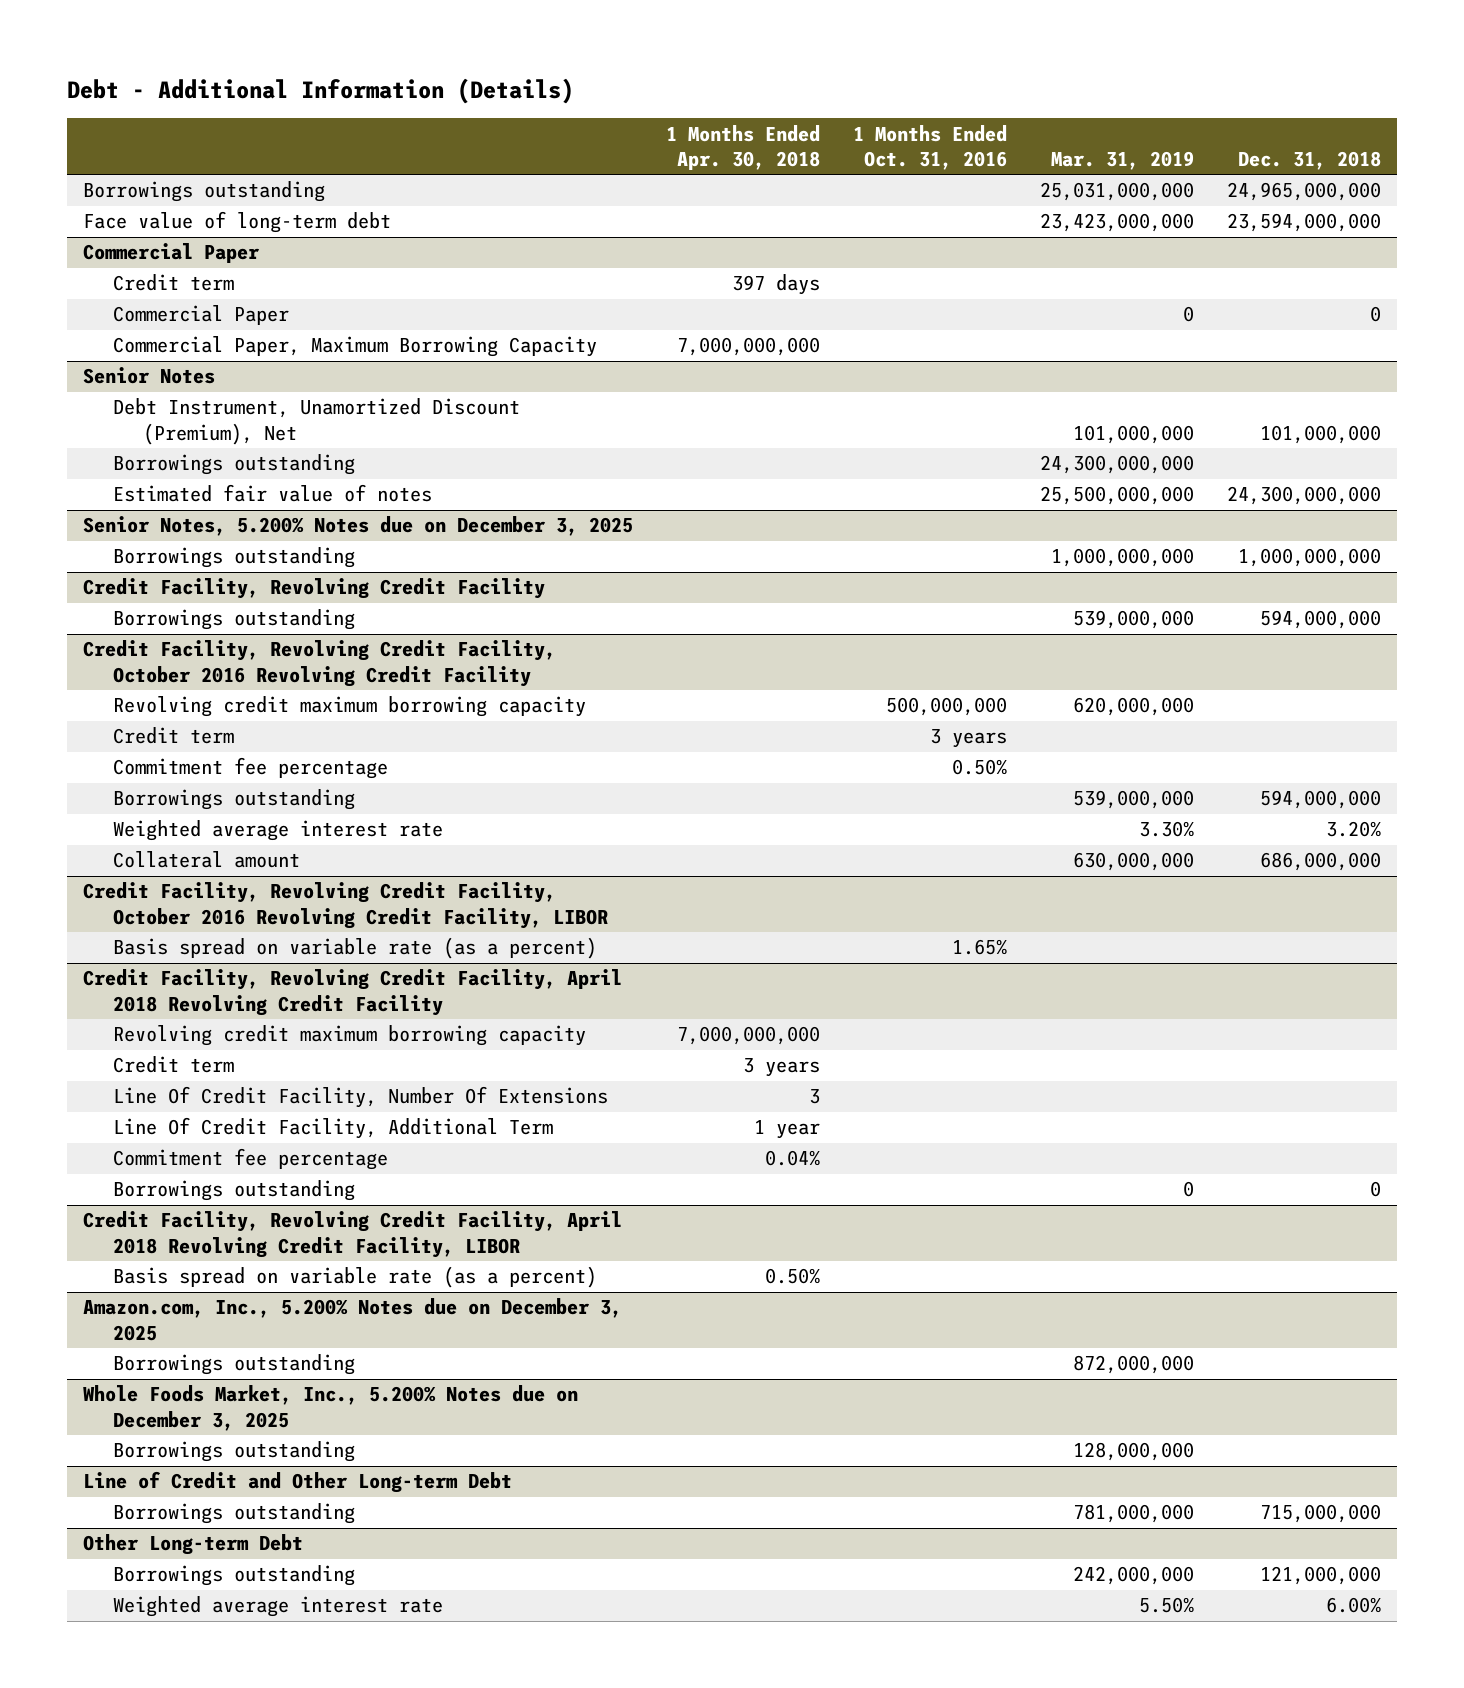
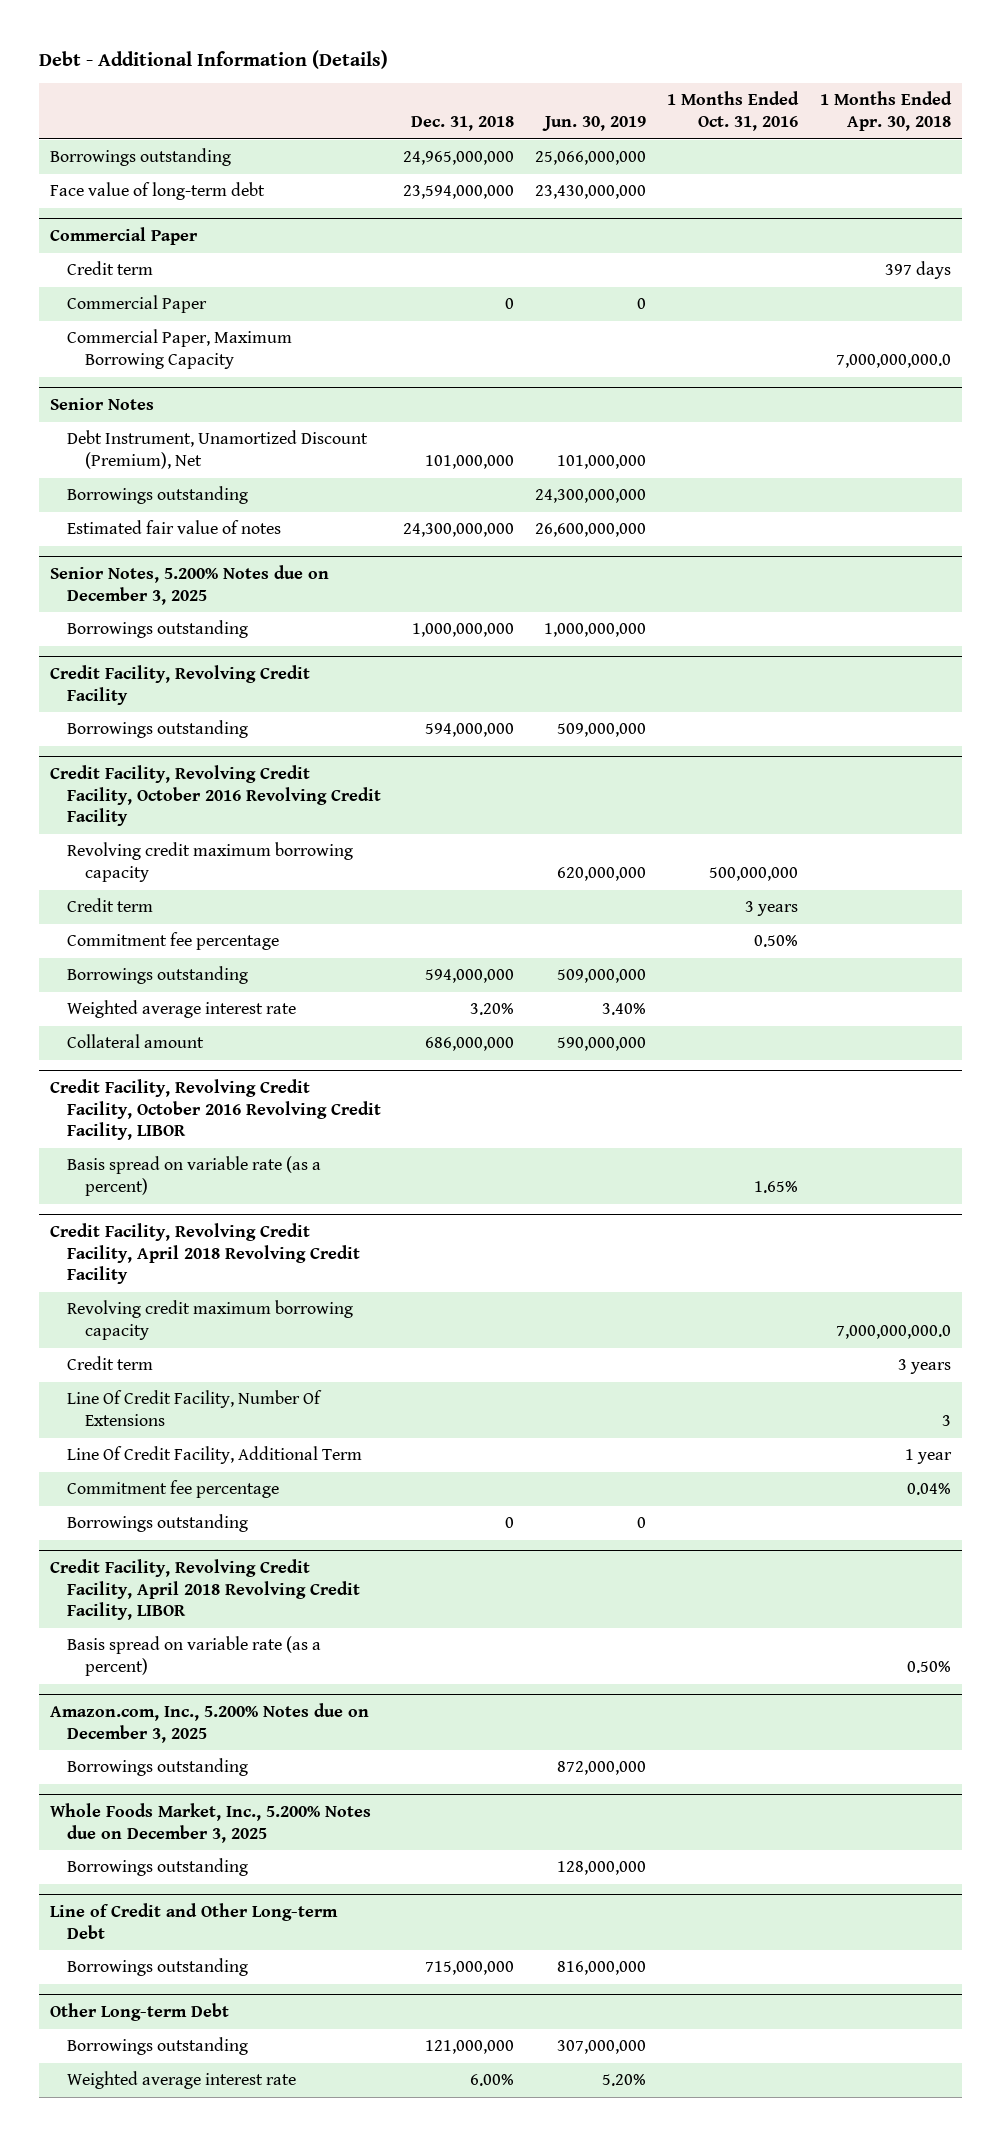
- | 1 Months Ended Apr. 30, 2018 | 1 Months Ended Oct. 31, 2016 | Mar. 31, 2019 | Dec. 31, 2018
+ | Dec. 31, 2018 | Jun. 30, 2019 | 1 Months Ended Oct. 31, 2016 | 1 Months Ended Apr. 30, 2018
@ Commercial Paper
- Commercial Paper, Maximum Borrowing Capacity | 7,000,000,000 | | |
+ Commercial Paper, Maximum Borrowing Capacity | | | | 7,000,000,000.0
@ Credit Facility, Revolving Credit Facility, April 2018 Revolving Credit Facility
- Revolving credit maximum borrowing capacity | 7,000,000,000 | | |
+ Revolving credit maximum borrowing capacity | | | | 7,000,000,000.0

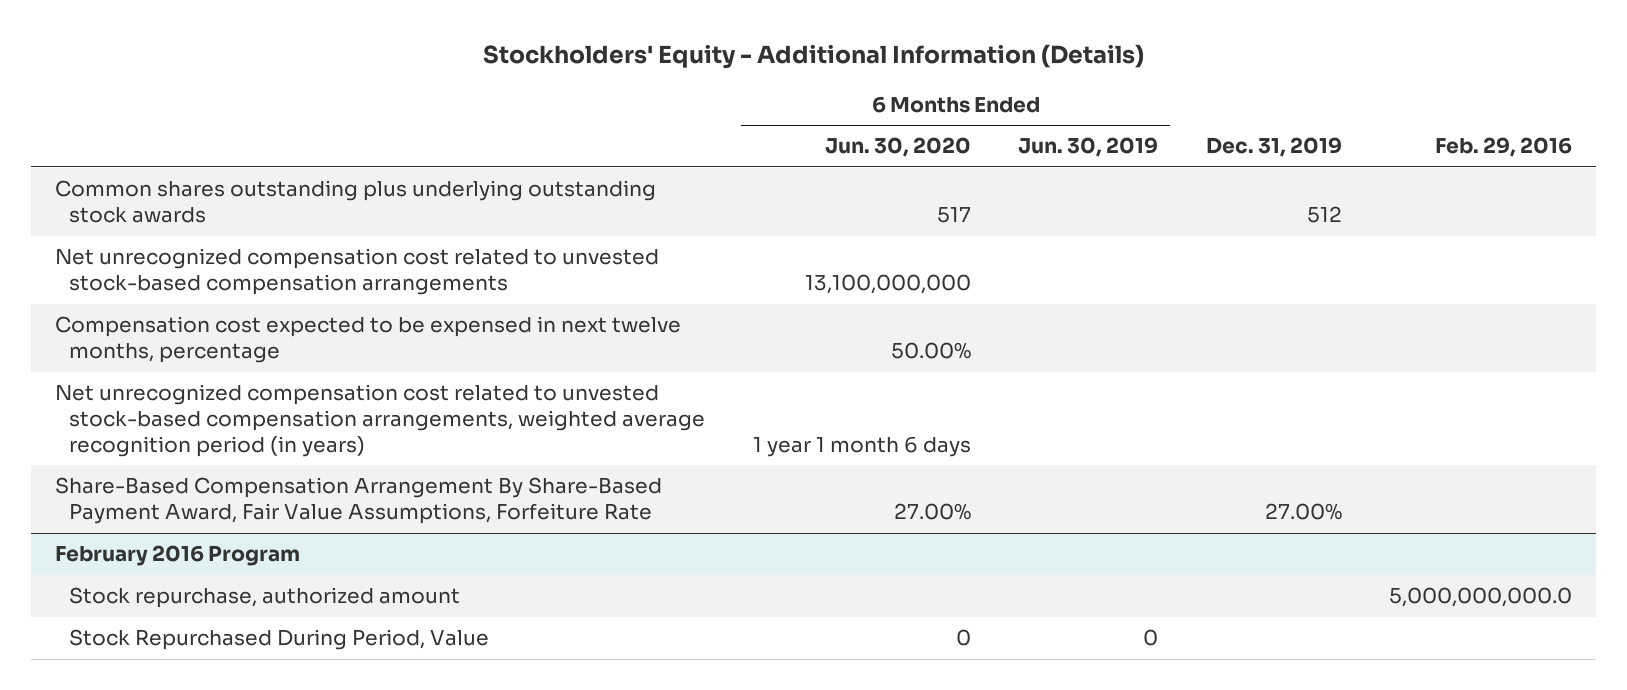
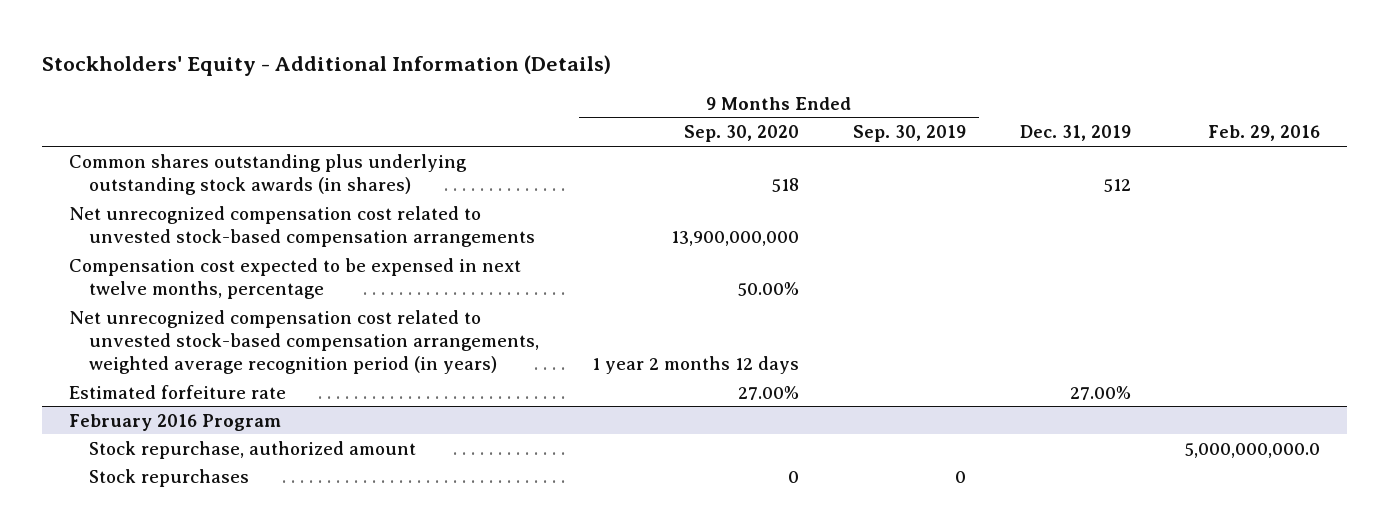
- | 6 Months Ended Jun. 30, 2020 | 6 Months Ended Jun. 30, 2019 | Dec. 31, 2019 | Feb. 29, 2016
+ | 9 Months Ended Sep. 30, 2020 | 9 Months Ended Sep. 30, 2019 | Dec. 31, 2019 | Feb. 29, 2016
- Common shares outstanding plus underlying outstanding stock awards | 517 | | 512 |
+ Common shares outstanding plus underlying outstanding stock awards (in shares) | 518 | | 512 |
- Share-Based Compensation Arrangement By Share-Based Payment Award, Fair Value Assumptions, Forfeiture Rate | 27.00% | | 27.00% |
+ Estimated forfeiture rate | 27.00% | | 27.00% |
@ February 2016 Program
- Stock Repurchased During Period, Value | 0 | 0 | |
+ Stock repurchases | 0 | 0 | |

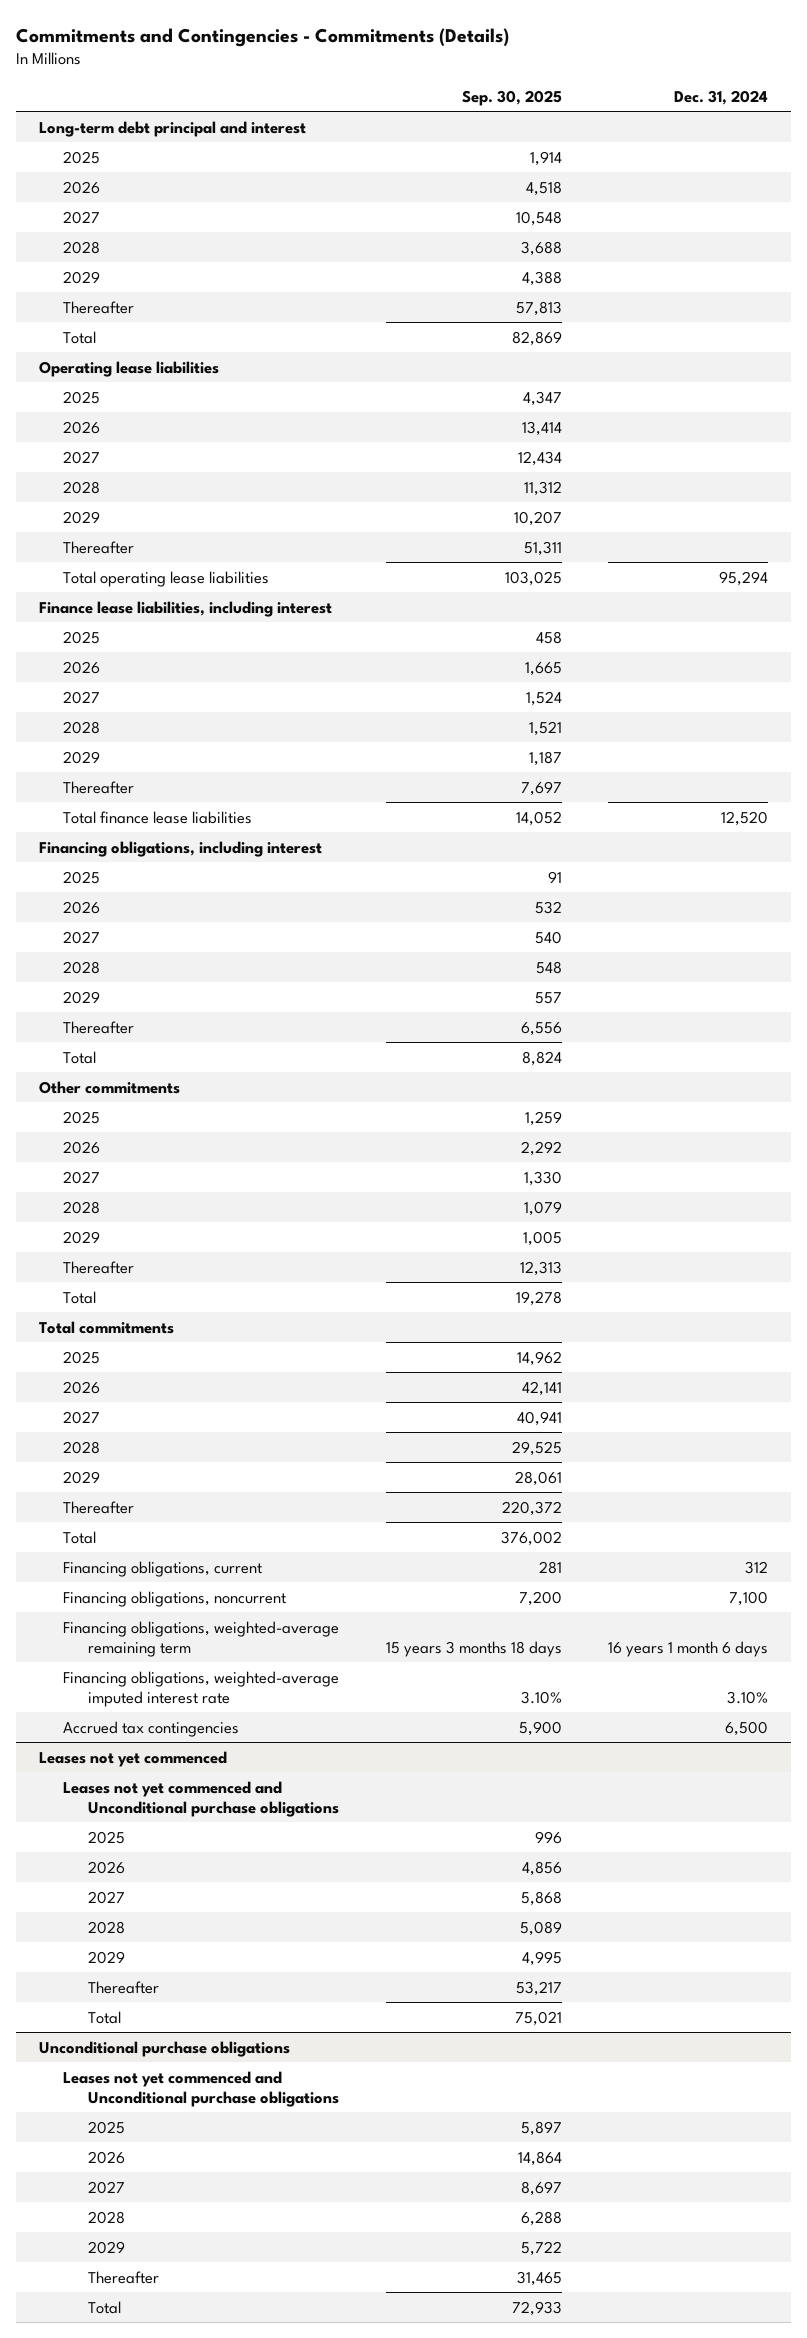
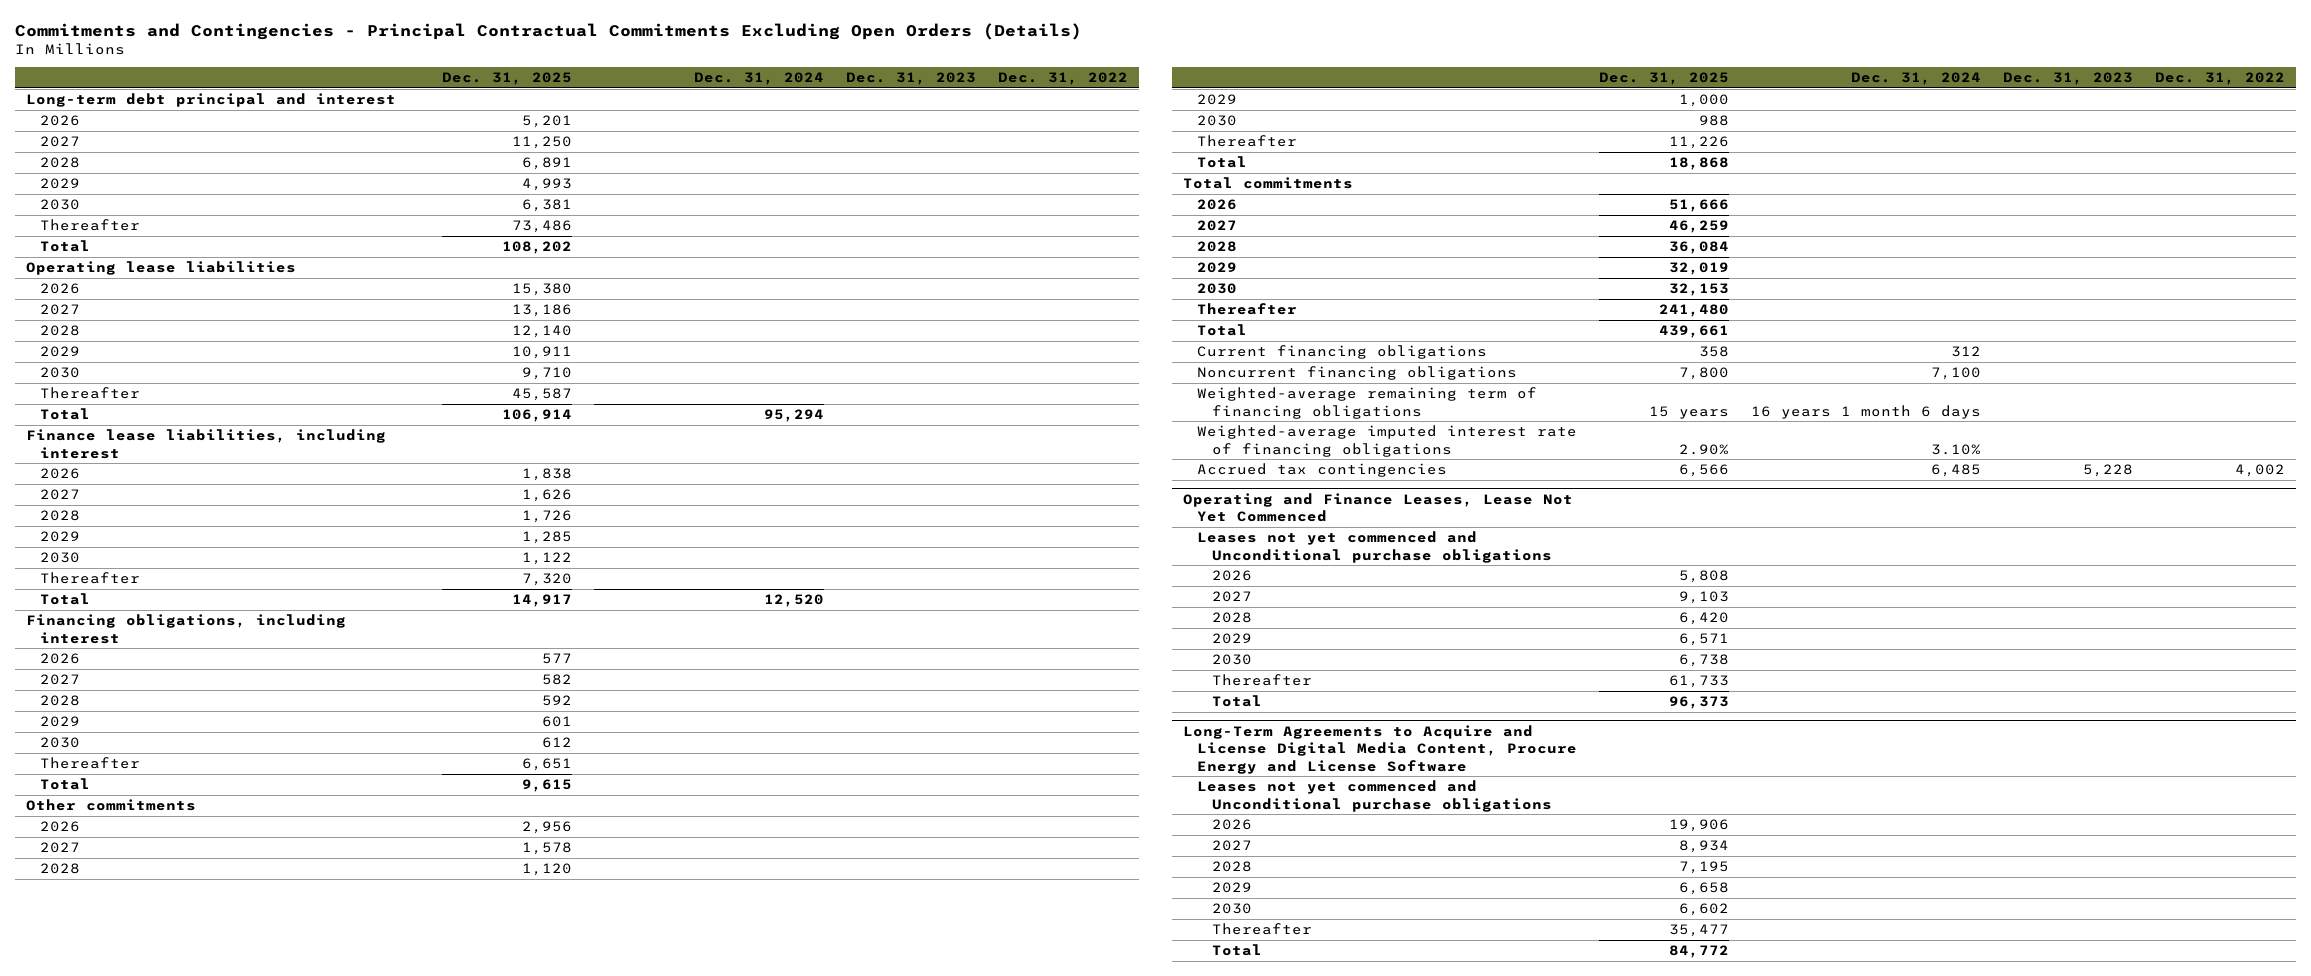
- Commitments and Contingencies - Commitments (Details)
+ Commitments and Contingencies - Principal Contractual Commitments Excluding Open Orders (Details)
- | Sep. 30, 2025 | Dec. 31, 2024
+ | Dec. 31, 2025 | Dec. 31, 2024 | Dec. 31, 2023 | Dec. 31, 2022
- 2025 | 1,914 |
+ 2030 | 6,381 | | |
- 2025 | 4,347 |
+ 2030 | 9,710 | | |
- Total operating lease liabilities | 103,025 | 95,294
+ Total | 106,914 | 95,294 | |
- 2025 | 458 |
+ 2030 | 1,122 | | |
- Total finance lease liabilities | 14,052 | 12,520
+ Total | 14,917 | 12,520 | |
- 2025 | 91 |
+ 2030 | 612 | | |
- 2025 | 1,259 |
+ 2030 | 988 | | |
- 2025 | 14,962 |
+ 2030 | 32,153 | | |
- Financing obligations, current | 281 | 312
- Financing obligations, noncurrent | 7,200 | 7,100
- Financing obligations, weighted-average remaining term | 15 years 3 months 18 days | 16 years 1 month 6 days
- Financing obligations, weighted-average imputed interest rate | 3.10% | 3.10%
- Accrued tax contingencies | 5,900 | 6,500
- Leases not yet commenced
+ Current financing obligations | 358 | 312 | |
+ Noncurrent financing obligations | 7,800 | 7,100 | |
+ Weighted-average remaining term of financing obligations | 15 years | 16 years 1 month 6 days | |
+ Weighted-average imputed interest rate of financing obligations | 2.90% | 3.10% | |
+ Accrued tax contingencies | 6,566 | 6,485 | 5,228 | 4,002
+ Operating and Finance Leases, Lease Not Yet Commenced
- 2025 | 996 |
+ 2030 | 6,738 | | |
- Unconditional purchase obligations
+ Long-Term Agreements to Acquire and License Digital Media Content, Procure Energy and License Software
- 2025 | 5,897 |
+ 2030 | 6,602 | | |

